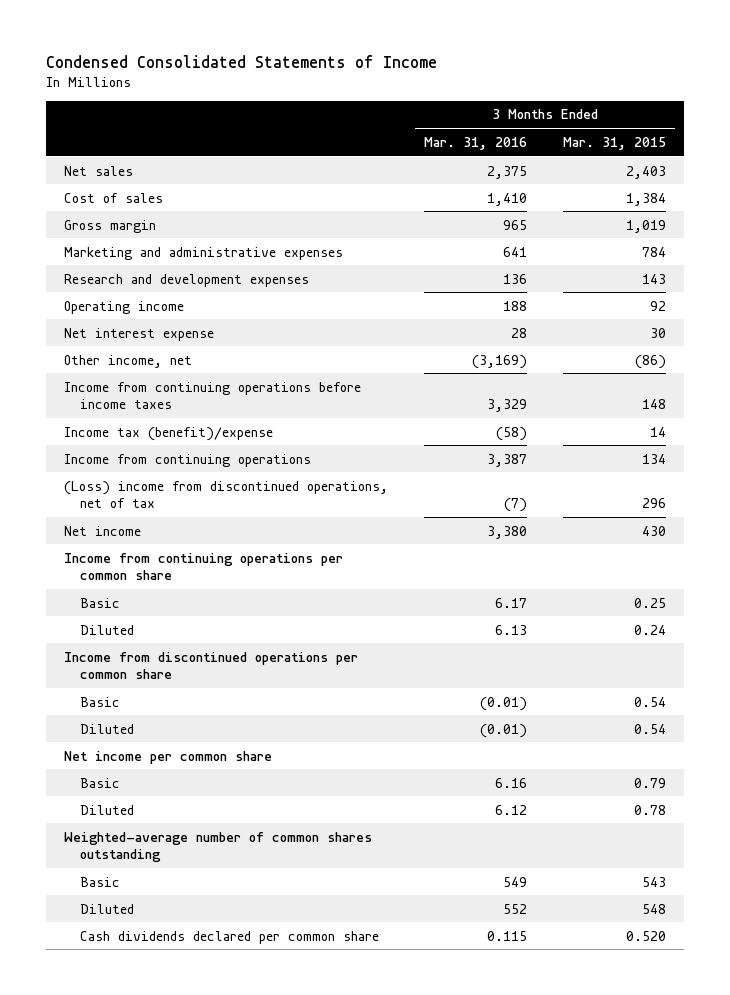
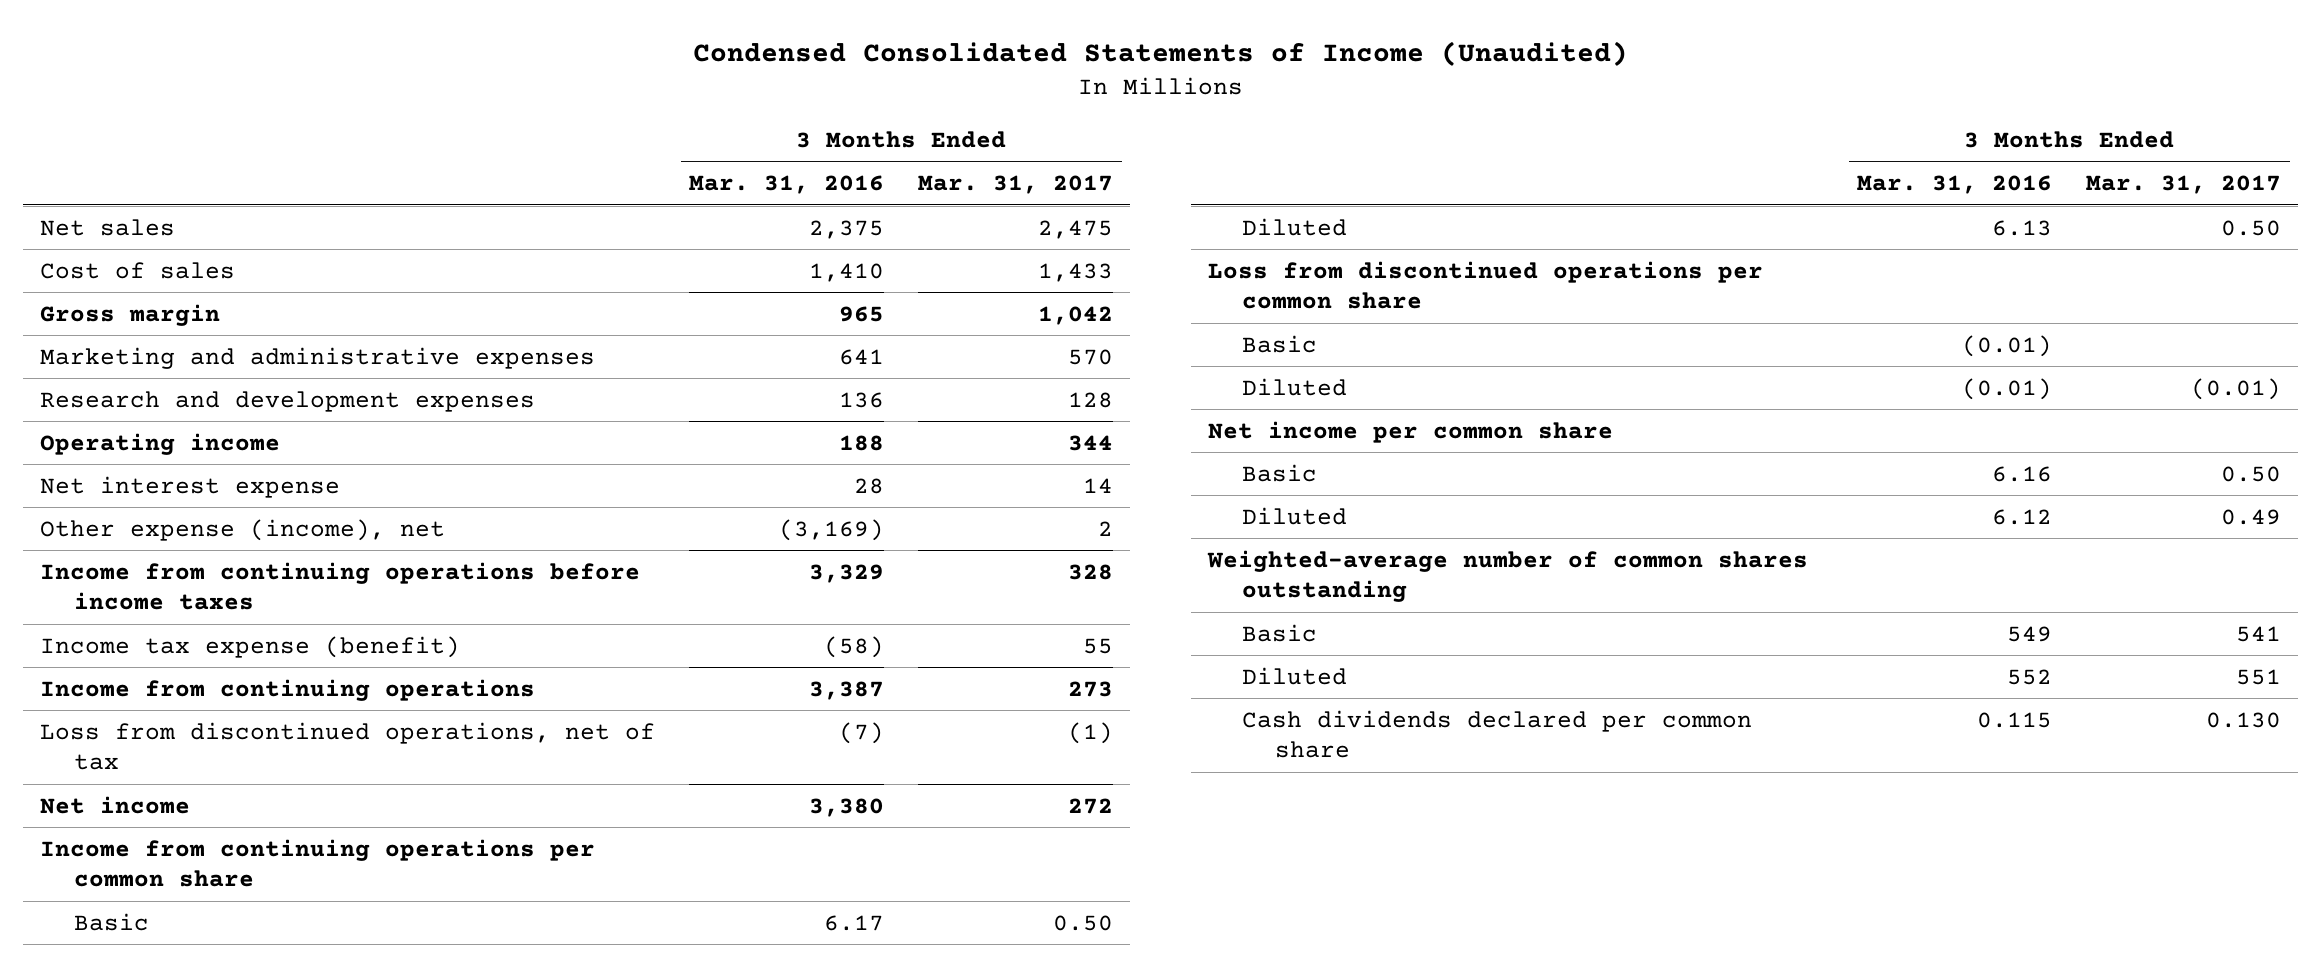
- Condensed Consolidated Statements of Income
+ Condensed Consolidated Statements of Income (Unaudited)
- | 3 Months Ended Mar. 31, 2016 | 3 Months Ended Mar. 31, 2015
+ | 3 Months Ended Mar. 31, 2016 | 3 Months Ended Mar. 31, 2017
- Other income, net | (3,169) | (86)
+ Other expense (income), net | (3,169) | 2
- Income tax (benefit)/expense | (58) | 14
+ Income tax expense (benefit) | (58) | 55
- (Loss) income from discontinued operations, net of tax | (7) | 296
+ Loss from discontinued operations, net of tax | (7) | (1)
- Income from discontinued operations per common share
+ Loss from discontinued operations per common share

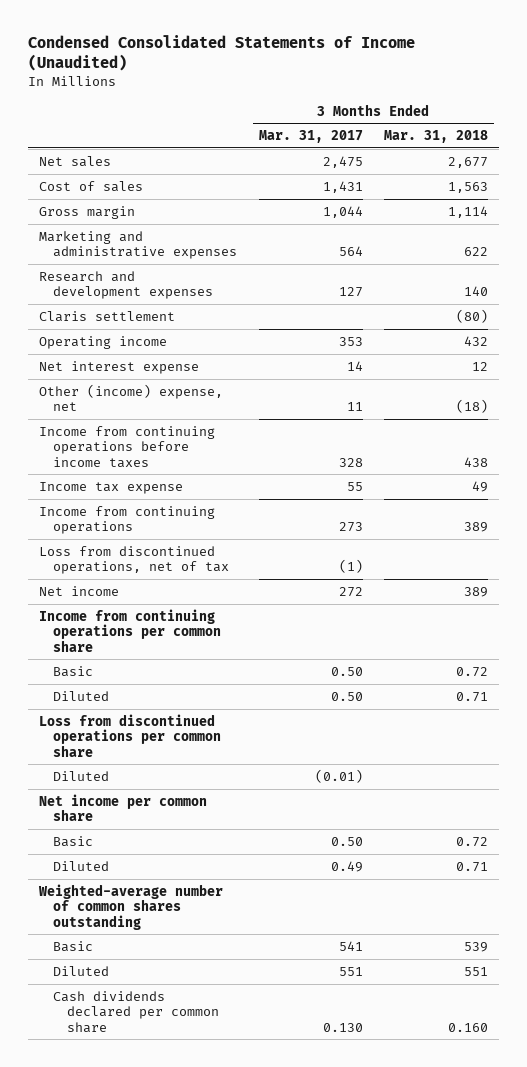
- | 3 Months Ended Mar. 31, 2016 | 3 Months Ended Mar. 31, 2017
+ | 3 Months Ended Mar. 31, 2017 | 3 Months Ended Mar. 31, 2018
- Cost of sales | 1,410 | 1,433
- Gross margin | 965 | 1,042
- Marketing and administrative expenses | 641 | 570
- Research and development expenses | 136 | 128
- Operating income | 188 | 344
+ Cost of sales | 1,431 | 1,563
+ Gross margin | 1,044 | 1,114
+ Marketing and administrative expenses | 564 | 622
+ Research and development expenses | 127 | 140
+ Claris settlement | | (80)
+ Operating income | 353 | 432
- Other expense (income), net | (3,169) | 2
+ Other (income) expense, net | 11 | (18)
- Income tax expense (benefit) | (58) | 55
+ Income tax expense | 55 | 49
- Basic | (0.01) |

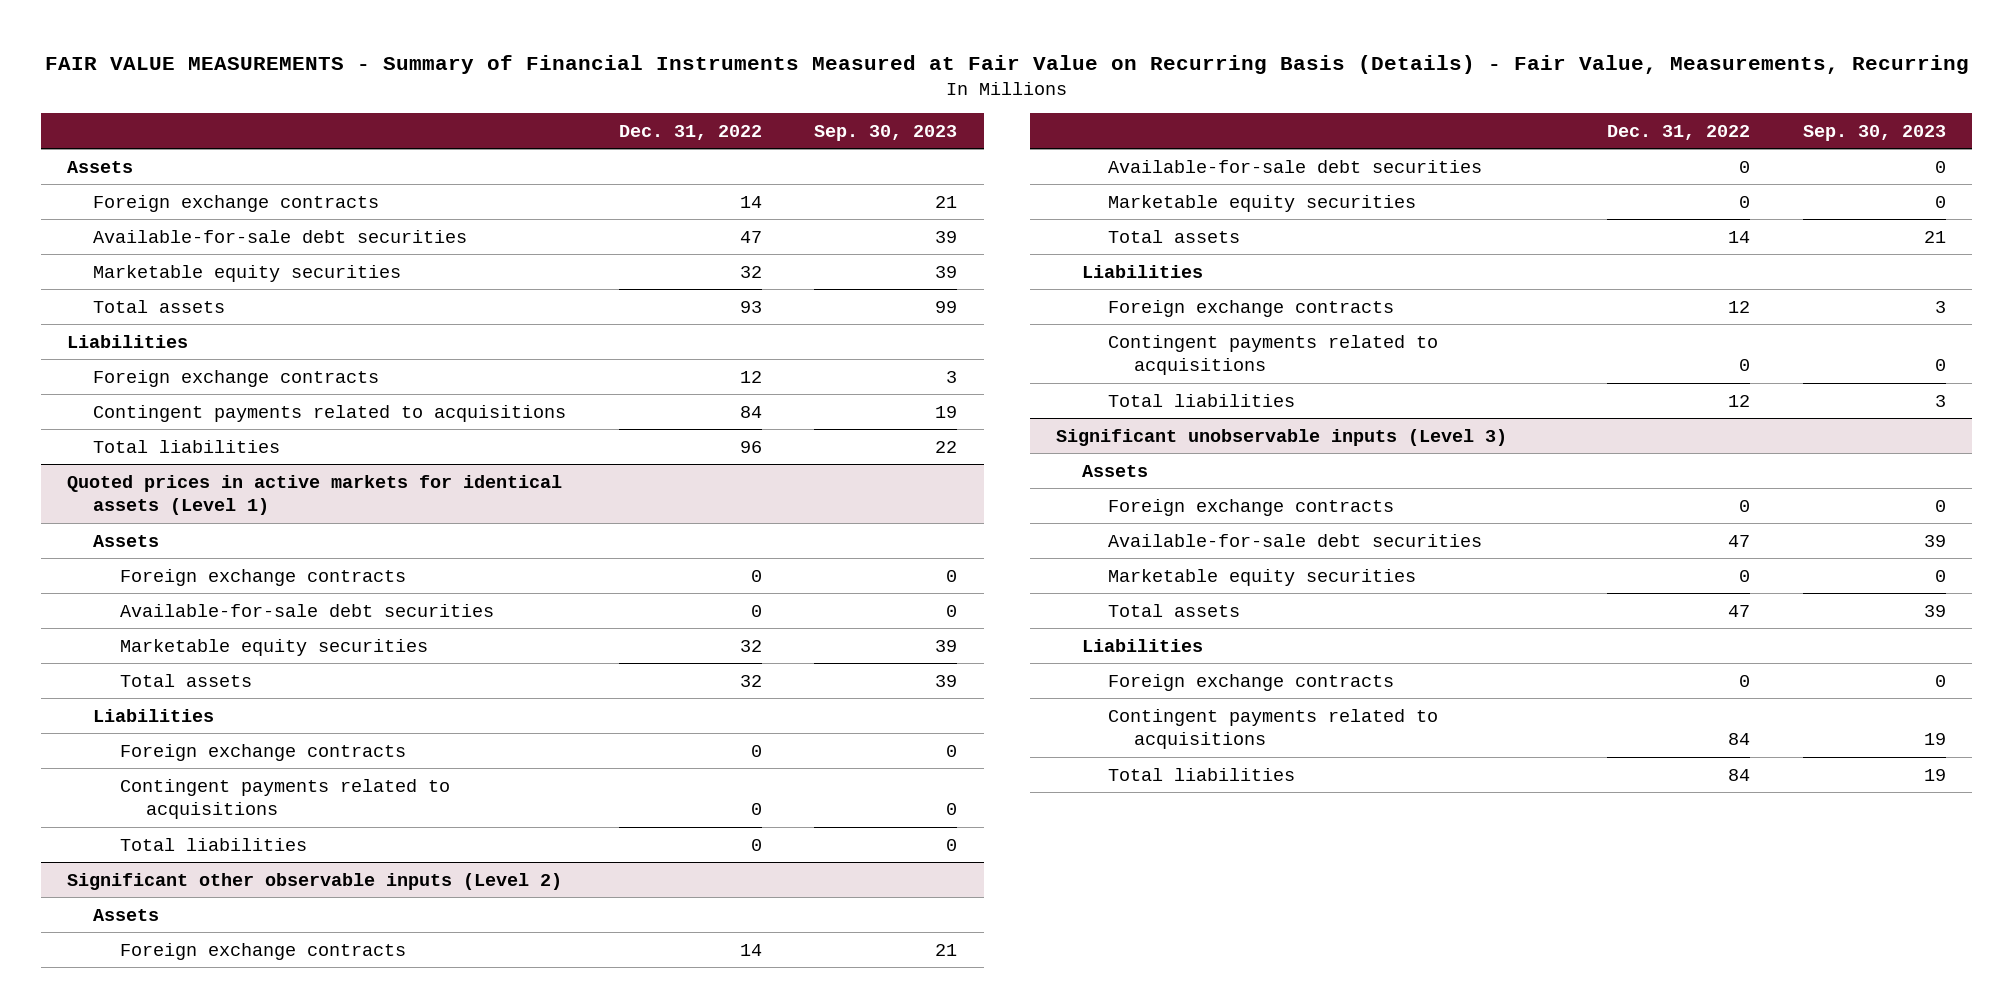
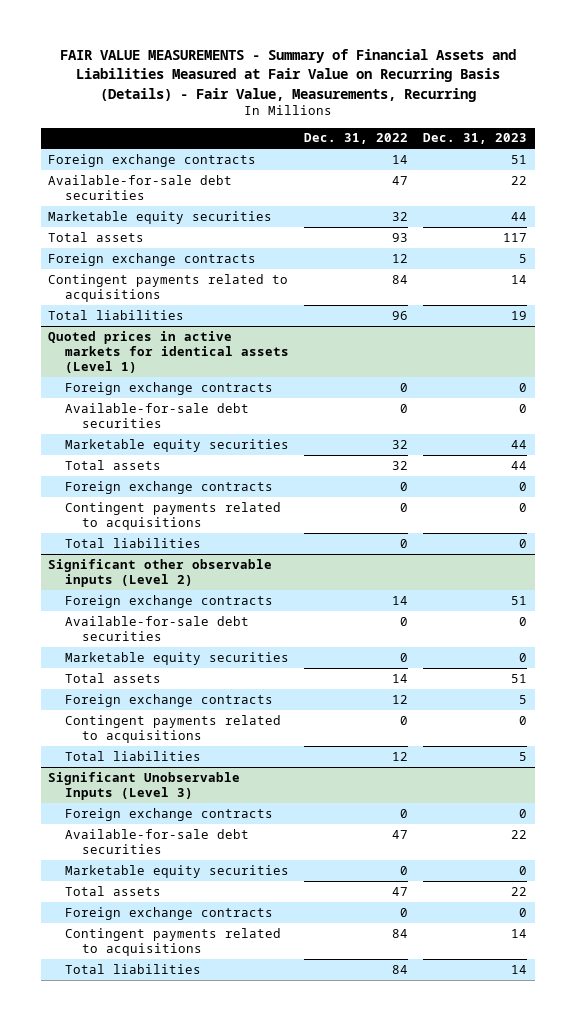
- FAIR VALUE MEASUREMENTS - Summary of Financial Instruments Measured at Fair Value on Recurring Basis (Details) - Fair Value, Measurements, Recurring
+ FAIR VALUE MEASUREMENTS - Summary of Financial Assets and Liabilities Measured at Fair Value on Recurring Basis (Details) - Fair Value, Measurements, Recurring
- | Dec. 31, 2022 | Sep. 30, 2023
+ | Dec. 31, 2022 | Dec. 31, 2023
- Assets
- Liabilities
@ Quoted prices in active markets for identical assets (Level 1)
- Assets
- Liabilities
@ Significant other observable inputs (Level 2)
- Assets
- Liabilities
- Significant unobservable inputs (Level 3)
- Assets
+ Significant Unobservable Inputs (Level 3)
- Liabilities

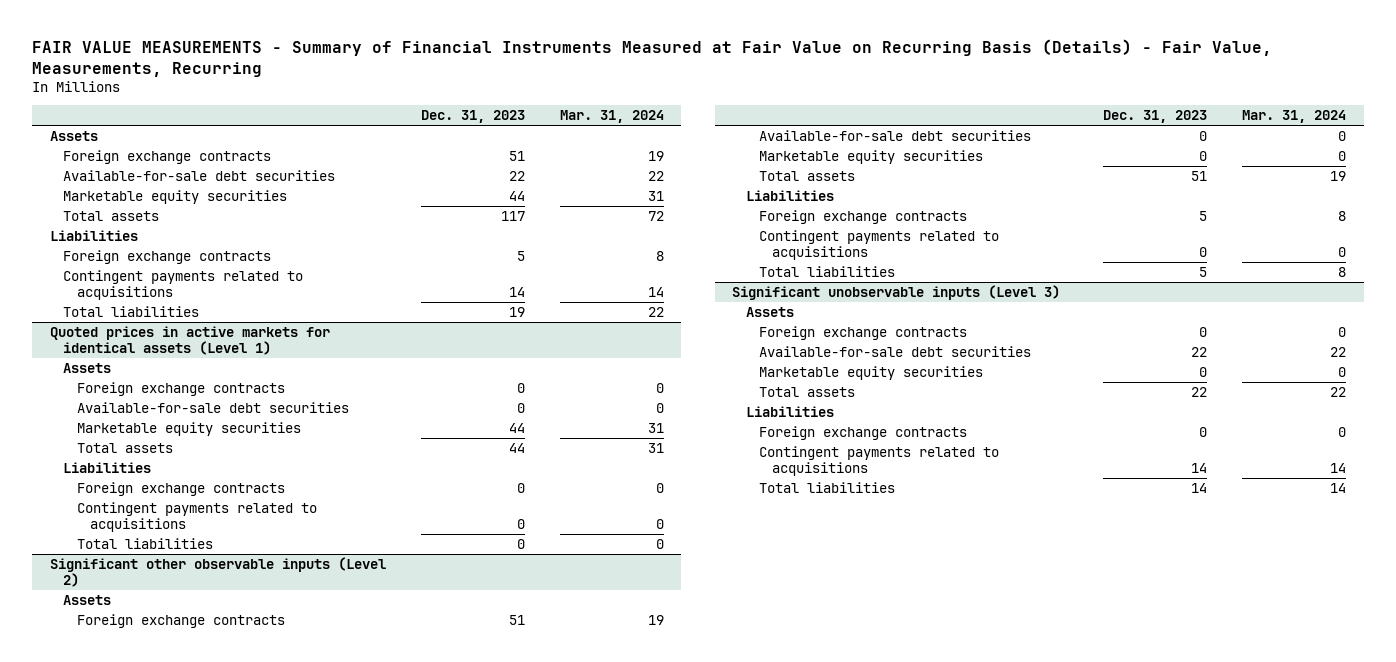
- FAIR VALUE MEASUREMENTS - Summary of Financial Assets and Liabilities Measured at Fair Value on Recurring Basis (Details) - Fair Value, Measurements, Recurring
+ FAIR VALUE MEASUREMENTS - Summary of Financial Instruments Measured at Fair Value on Recurring Basis (Details) - Fair Value, Measurements, Recurring
- | Dec. 31, 2022 | Dec. 31, 2023
+ | Dec. 31, 2023 | Mar. 31, 2024
+ Assets
+ Liabilities
@ Quoted prices in active markets for identical assets (Level 1)
+ Assets
+ Liabilities
@ Significant other observable inputs (Level 2)
+ Assets
+ Liabilities
- Significant Unobservable Inputs (Level 3)
+ Significant unobservable inputs (Level 3)
+ Assets
+ Liabilities

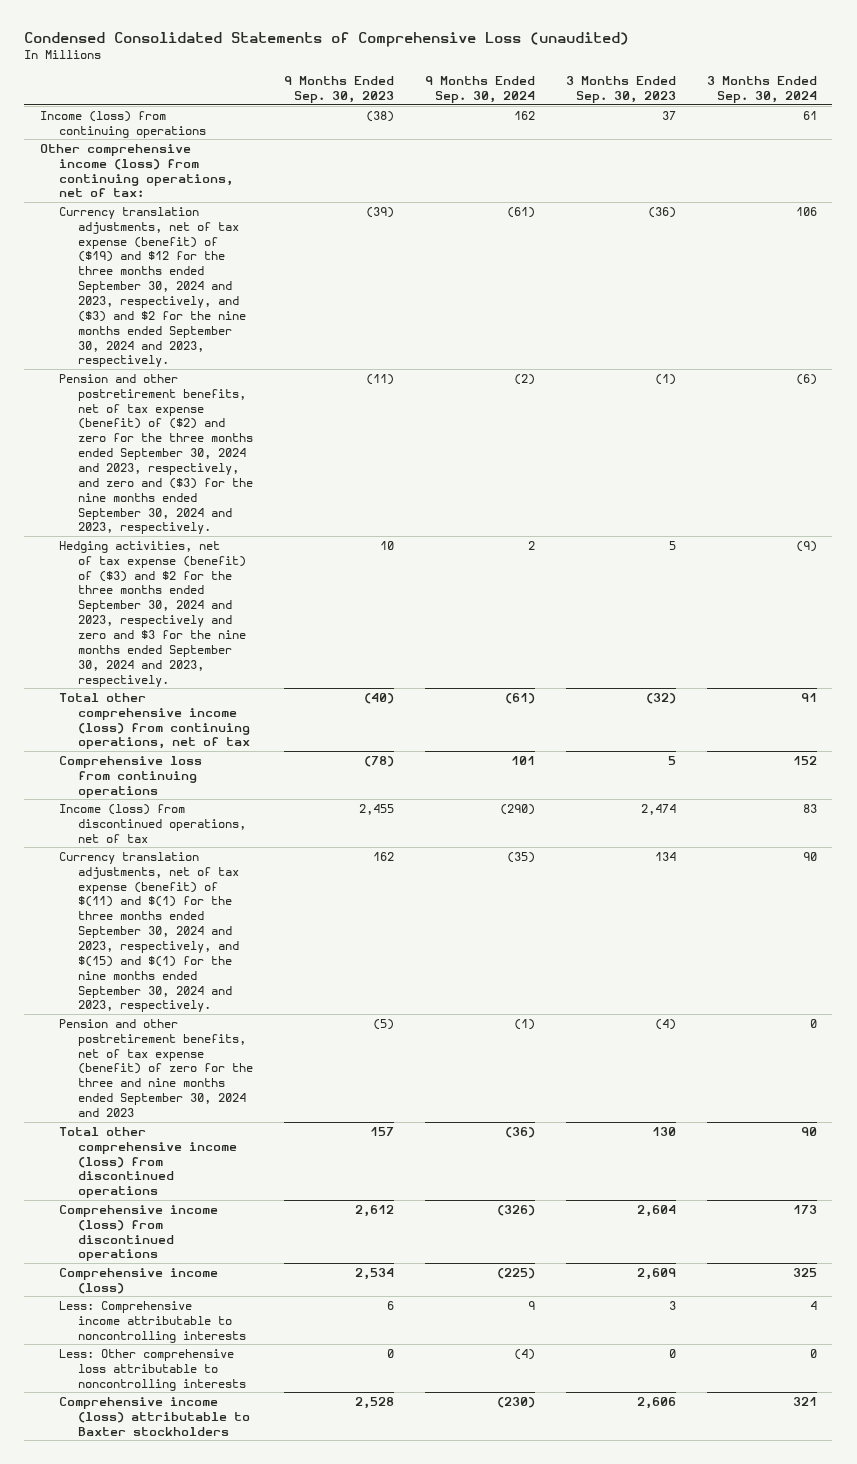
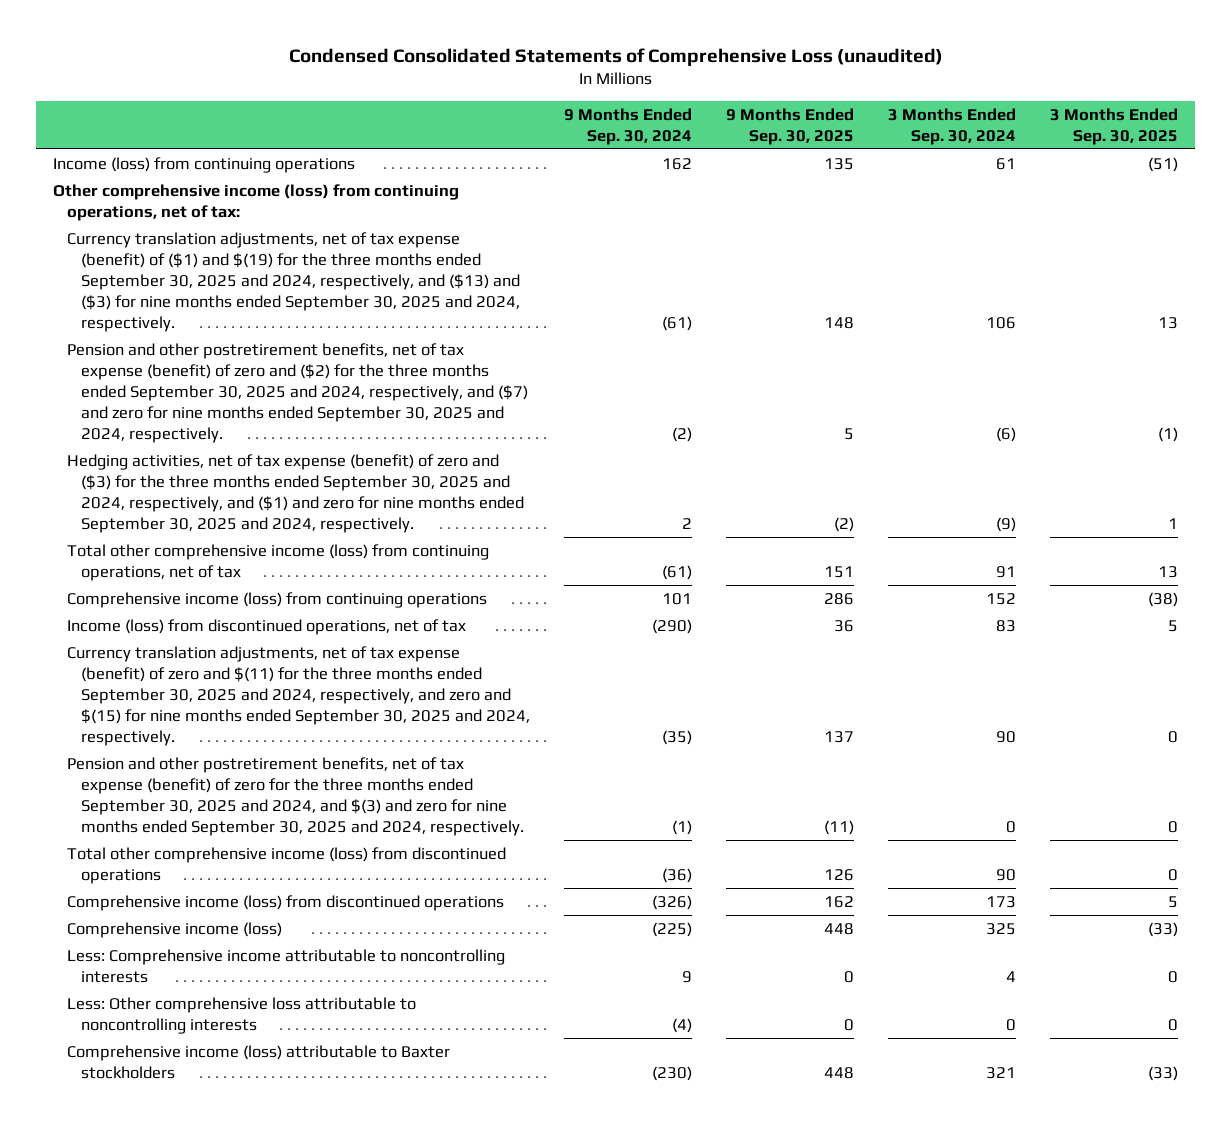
- | 9 Months Ended Sep. 30, 2023 | 9 Months Ended Sep. 30, 2024 | 3 Months Ended Sep. 30, 2023 | 3 Months Ended Sep. 30, 2024
+ | 9 Months Ended Sep. 30, 2024 | 9 Months Ended Sep. 30, 2025 | 3 Months Ended Sep. 30, 2024 | 3 Months Ended Sep. 30, 2025
- Currency translation adjustments, net of tax expense (benefit) of ($19) and $12 for the three months ended September 30, 2024 and 2023, respectively, and ($3) and $2 for the nine months ended September 30, 2024 and 2023, respectively. | (39) | (61) | (36) | 106
- Pension and other postretirement benefits, net of tax expense (benefit) of ($2) and zero for the three months ended September 30, 2024 and 2023, respectively, and zero and ($3) for the nine months ended September 30, 2024 and 2023, respectively. | (11) | (2) | (1) | (6)
- Hedging activities, net of tax expense (benefit) of ($3) and $2 for the three months ended September 30, 2024 and 2023, respectively and zero and $3 for the nine months ended September 30, 2024 and 2023, respectively. | 10 | 2 | 5 | (9)
+ Currency translation adjustments, net of tax expense (benefit) of ($1) and $(19) for the three months ended September 30, 2025 and 2024, respectively, and ($13) and ($3) for nine months ended September 30, 2025 and 2024, respectively. | (61) | 148 | 106 | 13
+ Pension and other postretirement benefits, net of tax expense (benefit) of zero and ($2) for the three months ended September 30, 2025 and 2024, respectively, and ($7) and zero for nine months ended September 30, 2025 and 2024, respectively. | (2) | 5 | (6) | (1)
+ Hedging activities, net of tax expense (benefit) of zero and ($3) for the three months ended September 30, 2025 and 2024, respectively, and ($1) and zero for nine months ended September 30, 2025 and 2024, respectively. | 2 | (2) | (9) | 1
- Comprehensive loss from continuing operations | (78) | 101 | 5 | 152
+ Comprehensive income (loss) from continuing operations | 101 | 286 | 152 | (38)
- Currency translation adjustments, net of tax expense (benefit) of $(11) and $(1) for the three months ended September 30, 2024 and 2023, respectively, and $(15) and $(1) for the nine months ended September 30, 2024 and 2023, respectively. | 162 | (35) | 134 | 90
- Pension and other postretirement benefits, net of tax expense (benefit) of zero for the three and nine months ended September 30, 2024 and 2023 | (5) | (1) | (4) | 0
+ Currency translation adjustments, net of tax expense (benefit) of zero and $(11) for the three months ended September 30, 2025 and 2024, respectively, and zero and $(15) for nine months ended September 30, 2025 and 2024, respectively. | (35) | 137 | 90 | 0
+ Pension and other postretirement benefits, net of tax expense (benefit) of zero for the three months ended September 30, 2025 and 2024, and $(3) and zero for nine months ended September 30, 2025 and 2024, respectively. | (1) | (11) | 0 | 0

